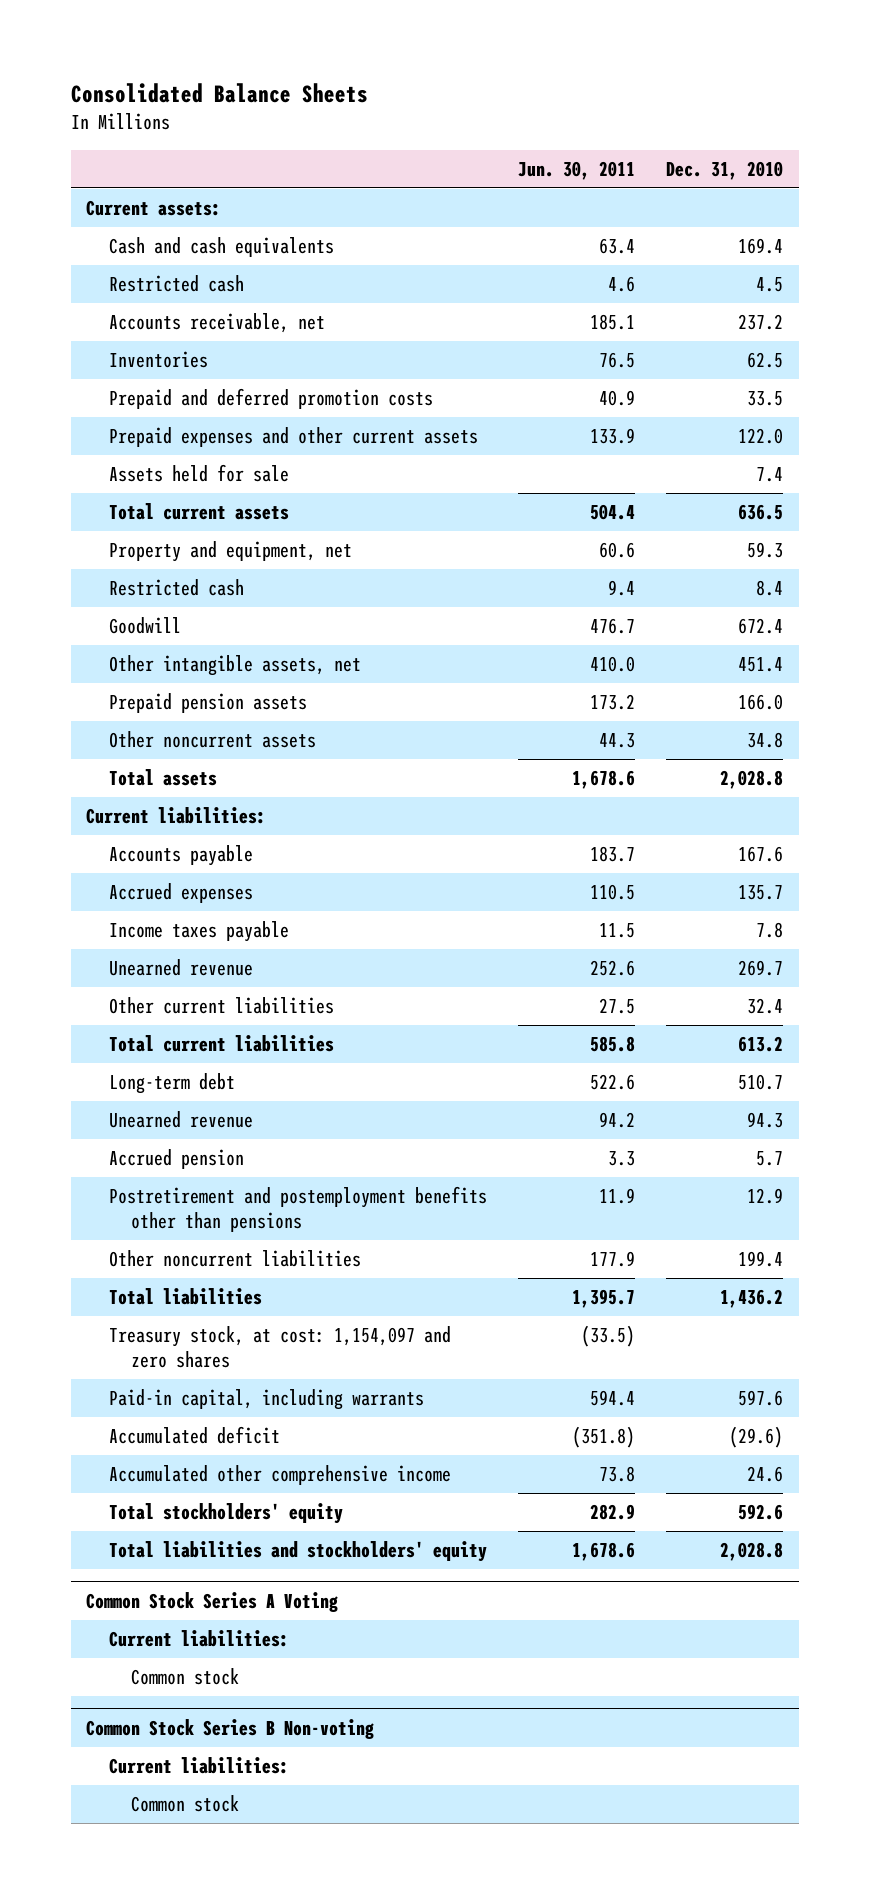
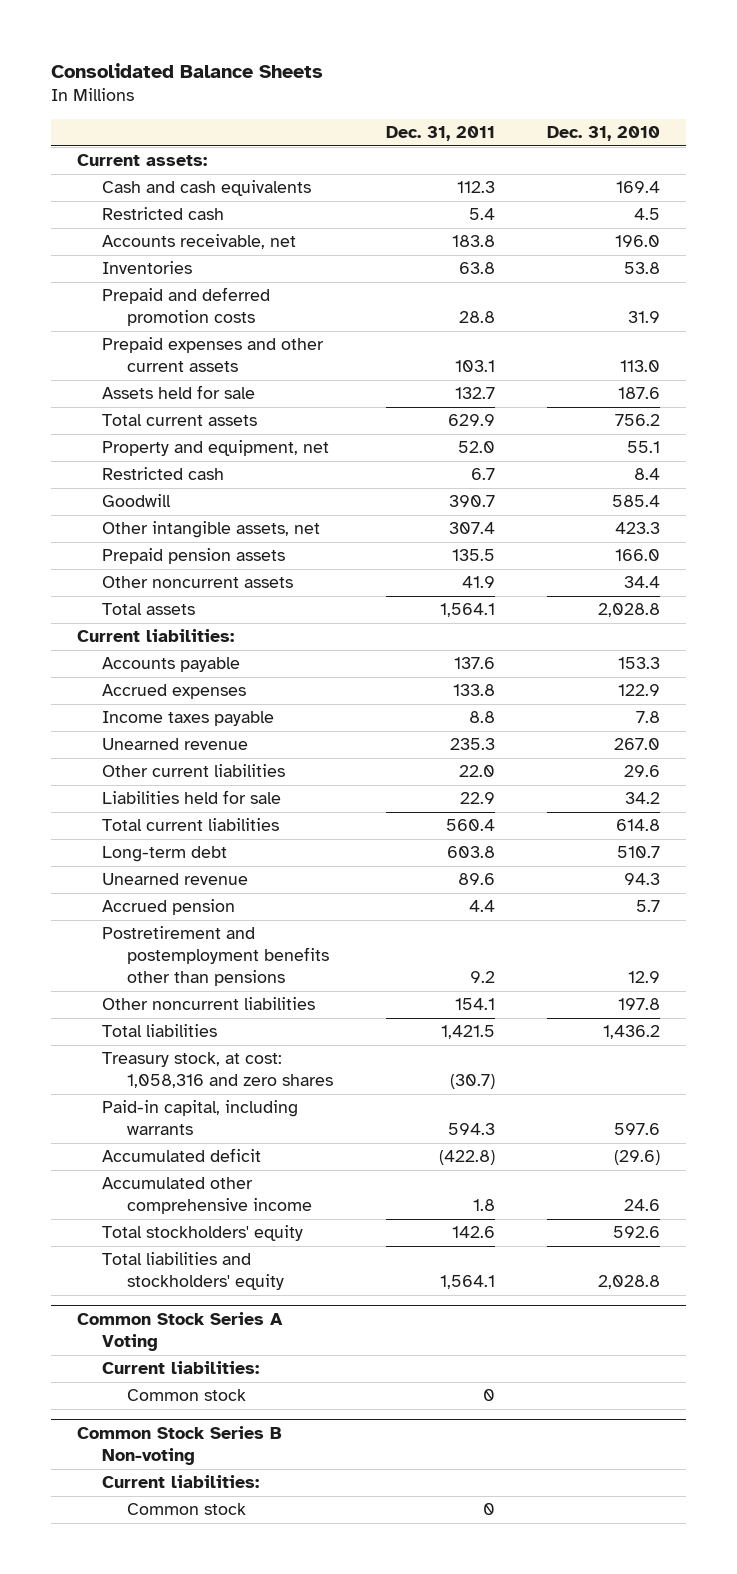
- | Jun. 30, 2011 | Dec. 31, 2010
+ | Dec. 31, 2011 | Dec. 31, 2010
- Accounts receivable, net | 185.1 | 237.2
- Inventories | 76.5 | 62.5
- Prepaid and deferred promotion costs | 40.9 | 33.5
- Prepaid expenses and other current assets | 133.9 | 122.0
- Assets held for sale | | 7.4
- Total current assets | 504.4 | 636.5
- Property and equipment, net | 60.6 | 59.3
+ Accounts receivable, net | 183.8 | 196.0
+ Inventories | 63.8 | 53.8
+ Prepaid and deferred promotion costs | 28.8 | 31.9
+ Prepaid expenses and other current assets | 103.1 | 113.0
+ Assets held for sale | 132.7 | 187.6
+ Total current assets | 629.9 | 756.2
+ Property and equipment, net | 52.0 | 55.1
- Goodwill | 476.7 | 672.4
- Other intangible assets, net | 410.0 | 451.4
+ Goodwill | 390.7 | 585.4
+ Other intangible assets, net | 307.4 | 423.3
- Other noncurrent assets | 44.3 | 34.8
+ Other noncurrent assets | 41.9 | 34.4
- Accounts payable | 183.7 | 167.6
- Accrued expenses | 110.5 | 135.7
+ Accounts payable | 137.6 | 153.3
+ Accrued expenses | 133.8 | 122.9
- Unearned revenue | 252.6 | 269.7
- Other current liabilities | 27.5 | 32.4
- Total current liabilities | 585.8 | 613.2
+ Unearned revenue | 235.3 | 267.0
+ Other current liabilities | 22.0 | 29.6
+ Liabilities held for sale | 22.9 | 34.2
+ Total current liabilities | 560.4 | 614.8
- Other noncurrent liabilities | 177.9 | 199.4
+ Other noncurrent liabilities | 154.1 | 197.8
- Treasury stock, at cost: 1,154,097 and zero shares | (33.5) |
+ Treasury stock, at cost: 1,058,316 and zero shares | (30.7) |

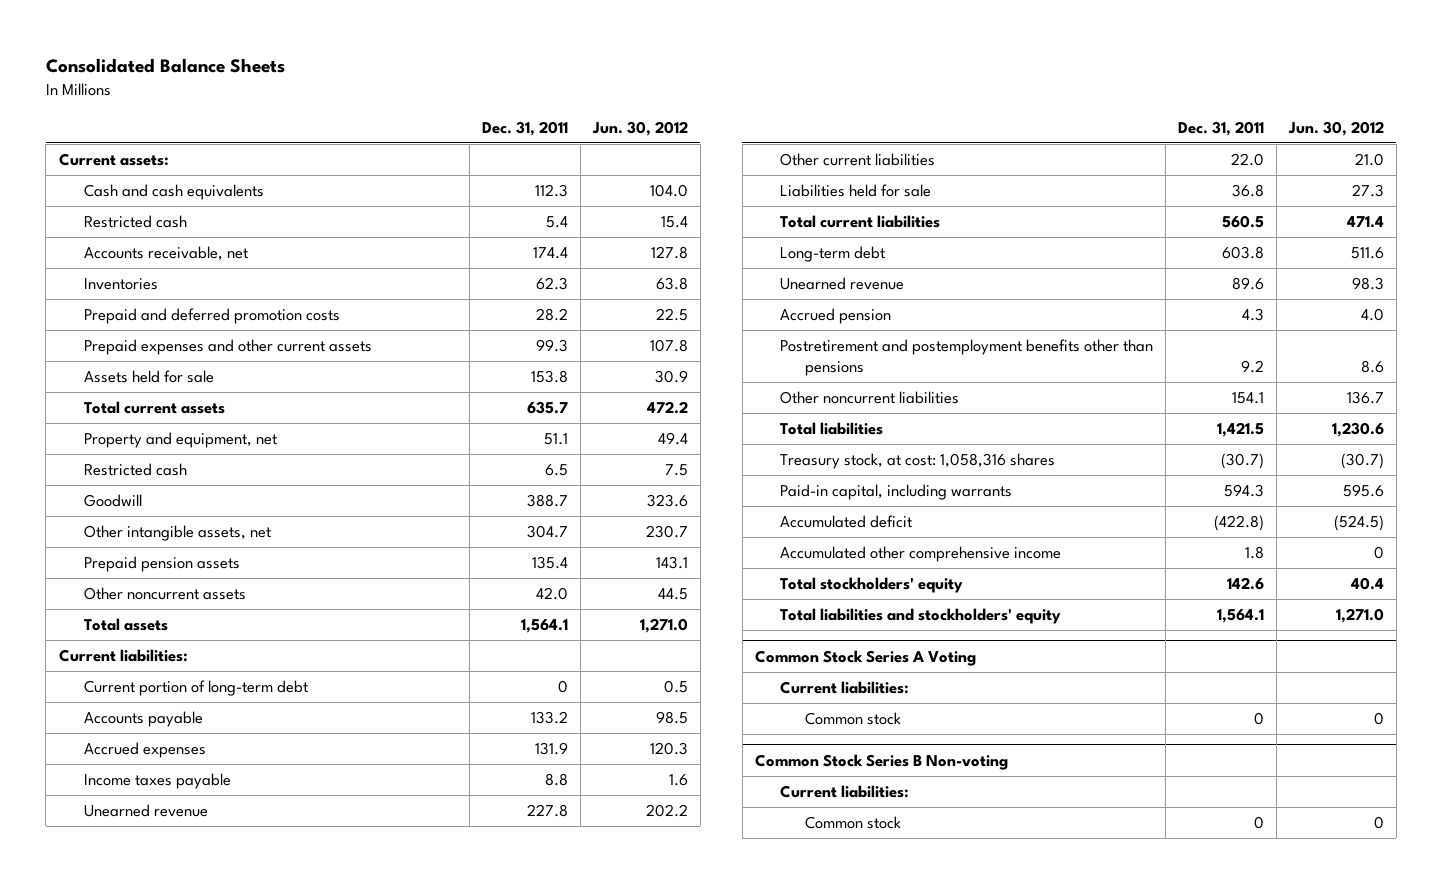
- | Dec. 31, 2011 | Dec. 31, 2010
+ | Dec. 31, 2011 | Jun. 30, 2012
- Accounts receivable, net | 183.8 | 196.0
- Inventories | 63.8 | 53.8
- Prepaid and deferred promotion costs | 28.8 | 31.9
- Prepaid expenses and other current assets | 103.1 | 113.0
- Assets held for sale | 132.7 | 187.6
- Total current assets | 629.9 | 756.2
- Property and equipment, net | 52.0 | 55.1
- Restricted cash | 6.7 | 8.4
- Goodwill | 390.7 | 585.4
- Other intangible assets, net | 307.4 | 423.3
- Prepaid pension assets | 135.5 | 166.0
- Other noncurrent assets | 41.9 | 34.4
+ Accounts receivable, net | 174.4 | 127.8
+ Inventories | 62.3 | 63.8
+ Prepaid and deferred promotion costs | 28.2 | 22.5
+ Prepaid expenses and other current assets | 99.3 | 107.8
+ Assets held for sale | 153.8 | 30.9
+ Total current assets | 635.7 | 472.2
+ Property and equipment, net | 51.1 | 49.4
+ Restricted cash | 6.5 | 7.5
+ Goodwill | 388.7 | 323.6
+ Other intangible assets, net | 304.7 | 230.7
+ Prepaid pension assets | 135.4 | 143.1
+ Other noncurrent assets | 42.0 | 44.5
- Accounts payable | 137.6 | 153.3
- Accrued expenses | 133.8 | 122.9
+ Current portion of long-term debt | 0 | 0.5
+ Accounts payable | 133.2 | 98.5
+ Accrued expenses | 131.9 | 120.3
- Unearned revenue | 235.3 | 267.0
+ Unearned revenue | 227.8 | 202.2
- Liabilities held for sale | 22.9 | 34.2
- Total current liabilities | 560.4 | 614.8
+ Liabilities held for sale | 36.8 | 27.3
+ Total current liabilities | 560.5 | 471.4
- Accrued pension | 4.4 | 5.7
+ Accrued pension | 4.3 | 4.0
- Treasury stock, at cost: 1,058,316 and zero shares | (30.7) |
+ Treasury stock, at cost: 1,058,316 shares | (30.7) | (30.7)

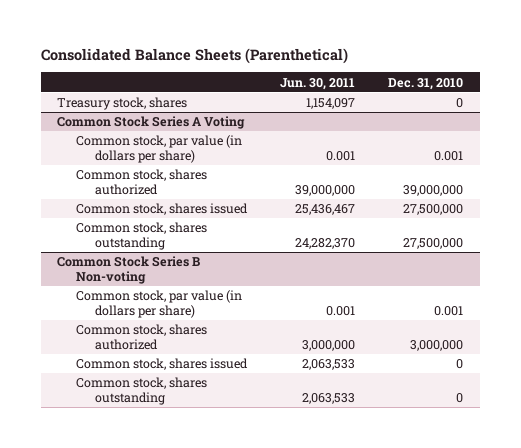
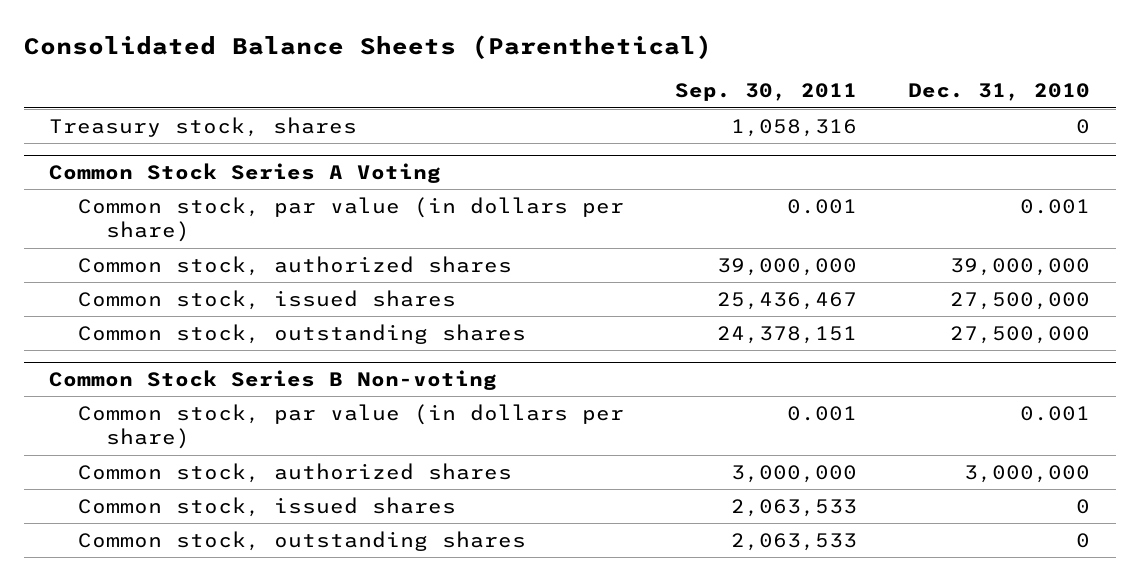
- | Jun. 30, 2011 | Dec. 31, 2010
+ | Sep. 30, 2011 | Dec. 31, 2010
@ Common Stock Series A Voting
- Common stock, shares authorized | 39,000,000 | 39,000,000
- Common stock, shares issued | 25,436,467 | 27,500,000
- Common stock, shares outstanding | 24,282,370 | 27,500,000
+ Common stock, authorized shares | 39,000,000 | 39,000,000
+ Common stock, issued shares | 25,436,467 | 27,500,000
+ Common stock, outstanding shares | 24,378,151 | 27,500,000
@ Common Stock Series B Non-voting
- Common stock, shares authorized | 3,000,000 | 3,000,000
- Common stock, shares issued | 2,063,533 | 0
- Common stock, shares outstanding | 2,063,533 | 0
+ Common stock, authorized shares | 3,000,000 | 3,000,000
+ Common stock, issued shares | 2,063,533 | 0
+ Common stock, outstanding shares | 2,063,533 | 0

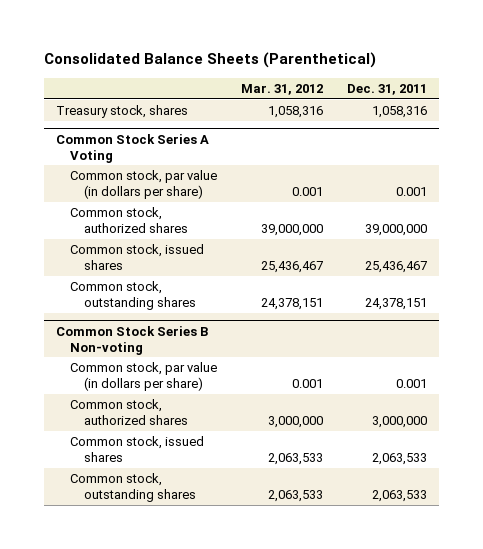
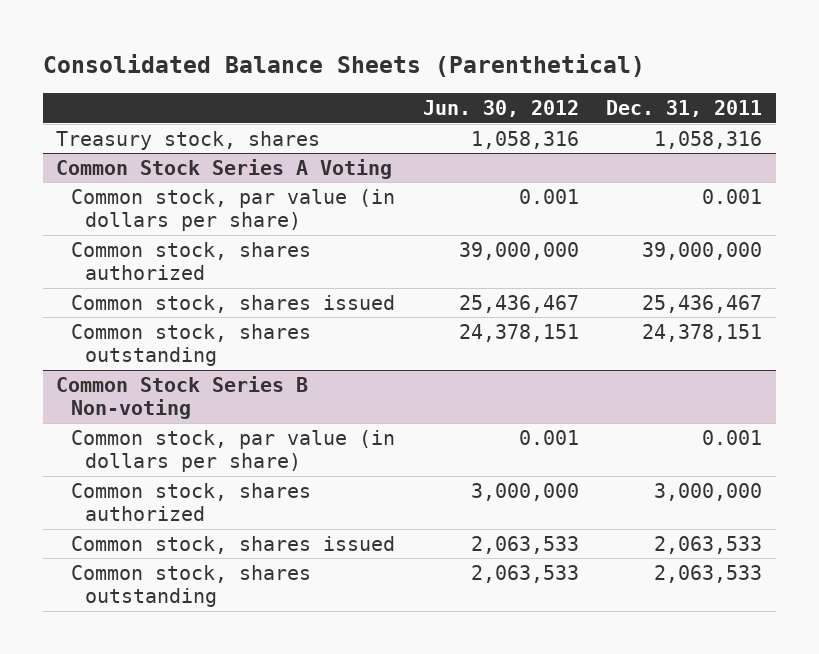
- | Mar. 31, 2012 | Dec. 31, 2011
+ | Jun. 30, 2012 | Dec. 31, 2011
@ Common Stock Series A Voting
- Common stock, authorized shares | 39,000,000 | 39,000,000
- Common stock, issued shares | 25,436,467 | 25,436,467
- Common stock, outstanding shares | 24,378,151 | 24,378,151
+ Common stock, shares authorized | 39,000,000 | 39,000,000
+ Common stock, shares issued | 25,436,467 | 25,436,467
+ Common stock, shares outstanding | 24,378,151 | 24,378,151
@ Common Stock Series B Non-voting
- Common stock, authorized shares | 3,000,000 | 3,000,000
- Common stock, issued shares | 2,063,533 | 2,063,533
- Common stock, outstanding shares | 2,063,533 | 2,063,533
+ Common stock, shares authorized | 3,000,000 | 3,000,000
+ Common stock, shares issued | 2,063,533 | 2,063,533
+ Common stock, shares outstanding | 2,063,533 | 2,063,533

